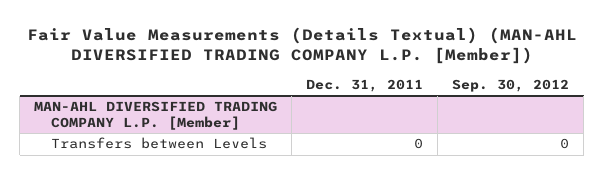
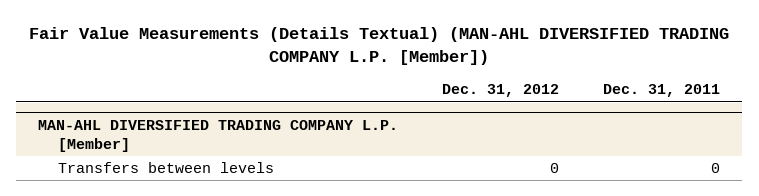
- | Dec. 31, 2011 | Sep. 30, 2012
+ | Dec. 31, 2012 | Dec. 31, 2011
@ MAN-AHL DIVERSIFIED TRADING COMPANY L.P. [Member]
- Transfers between Levels | 0 | 0
+ Transfers between levels | 0 | 0

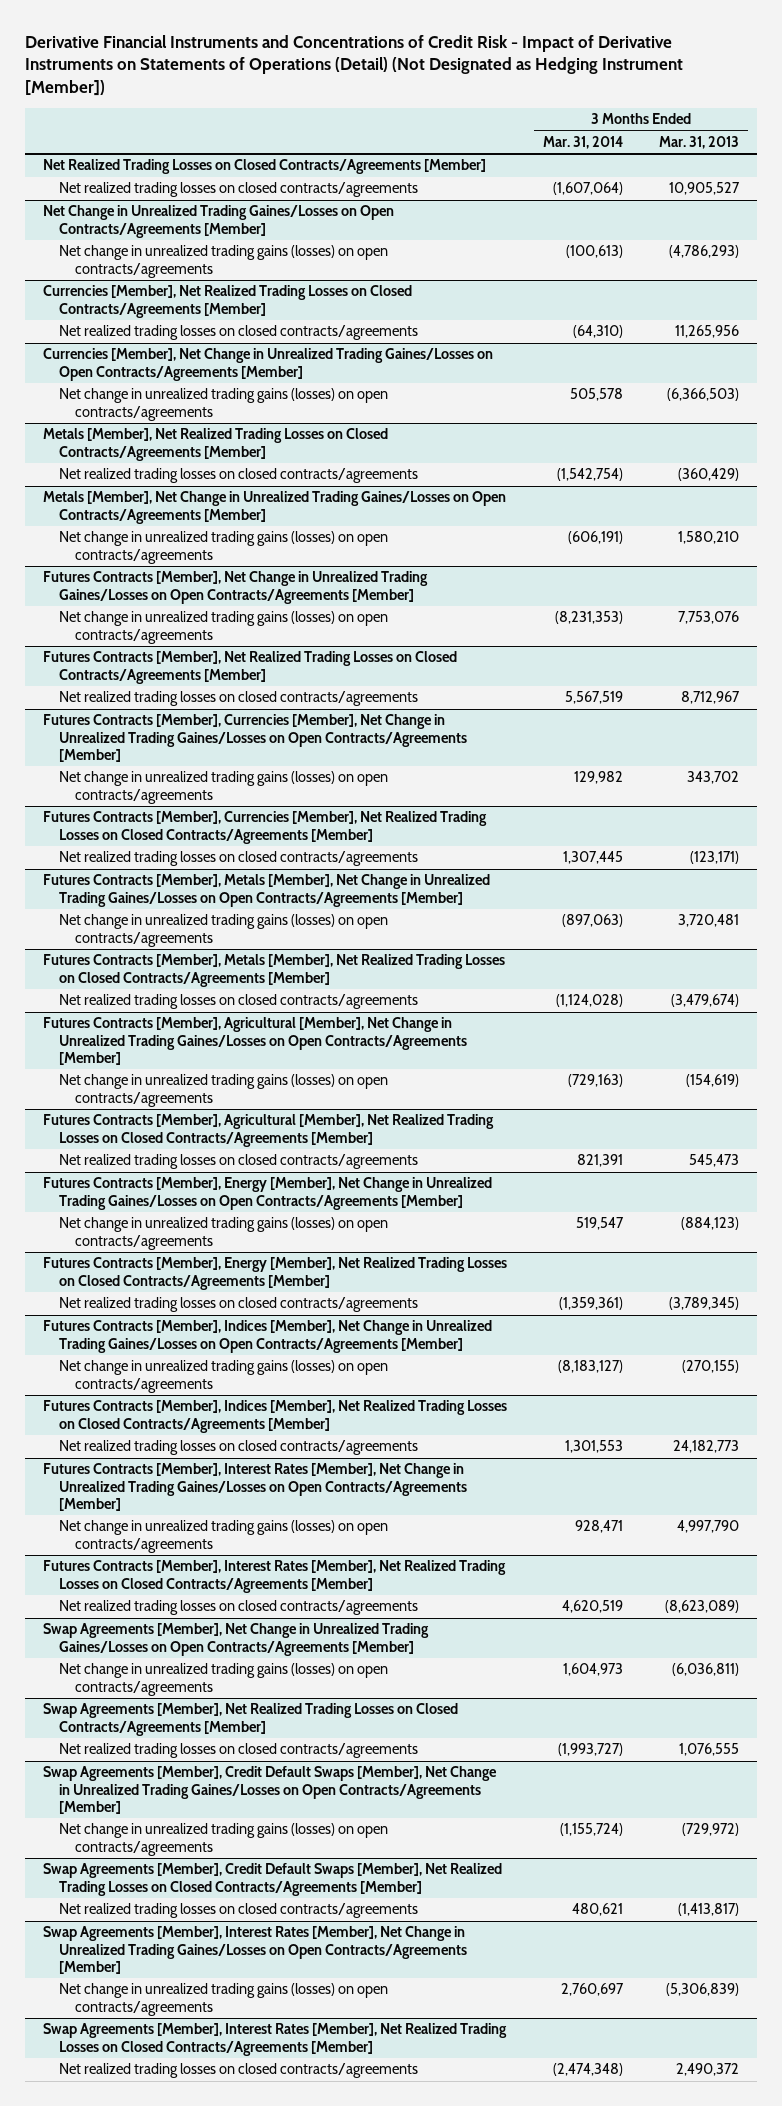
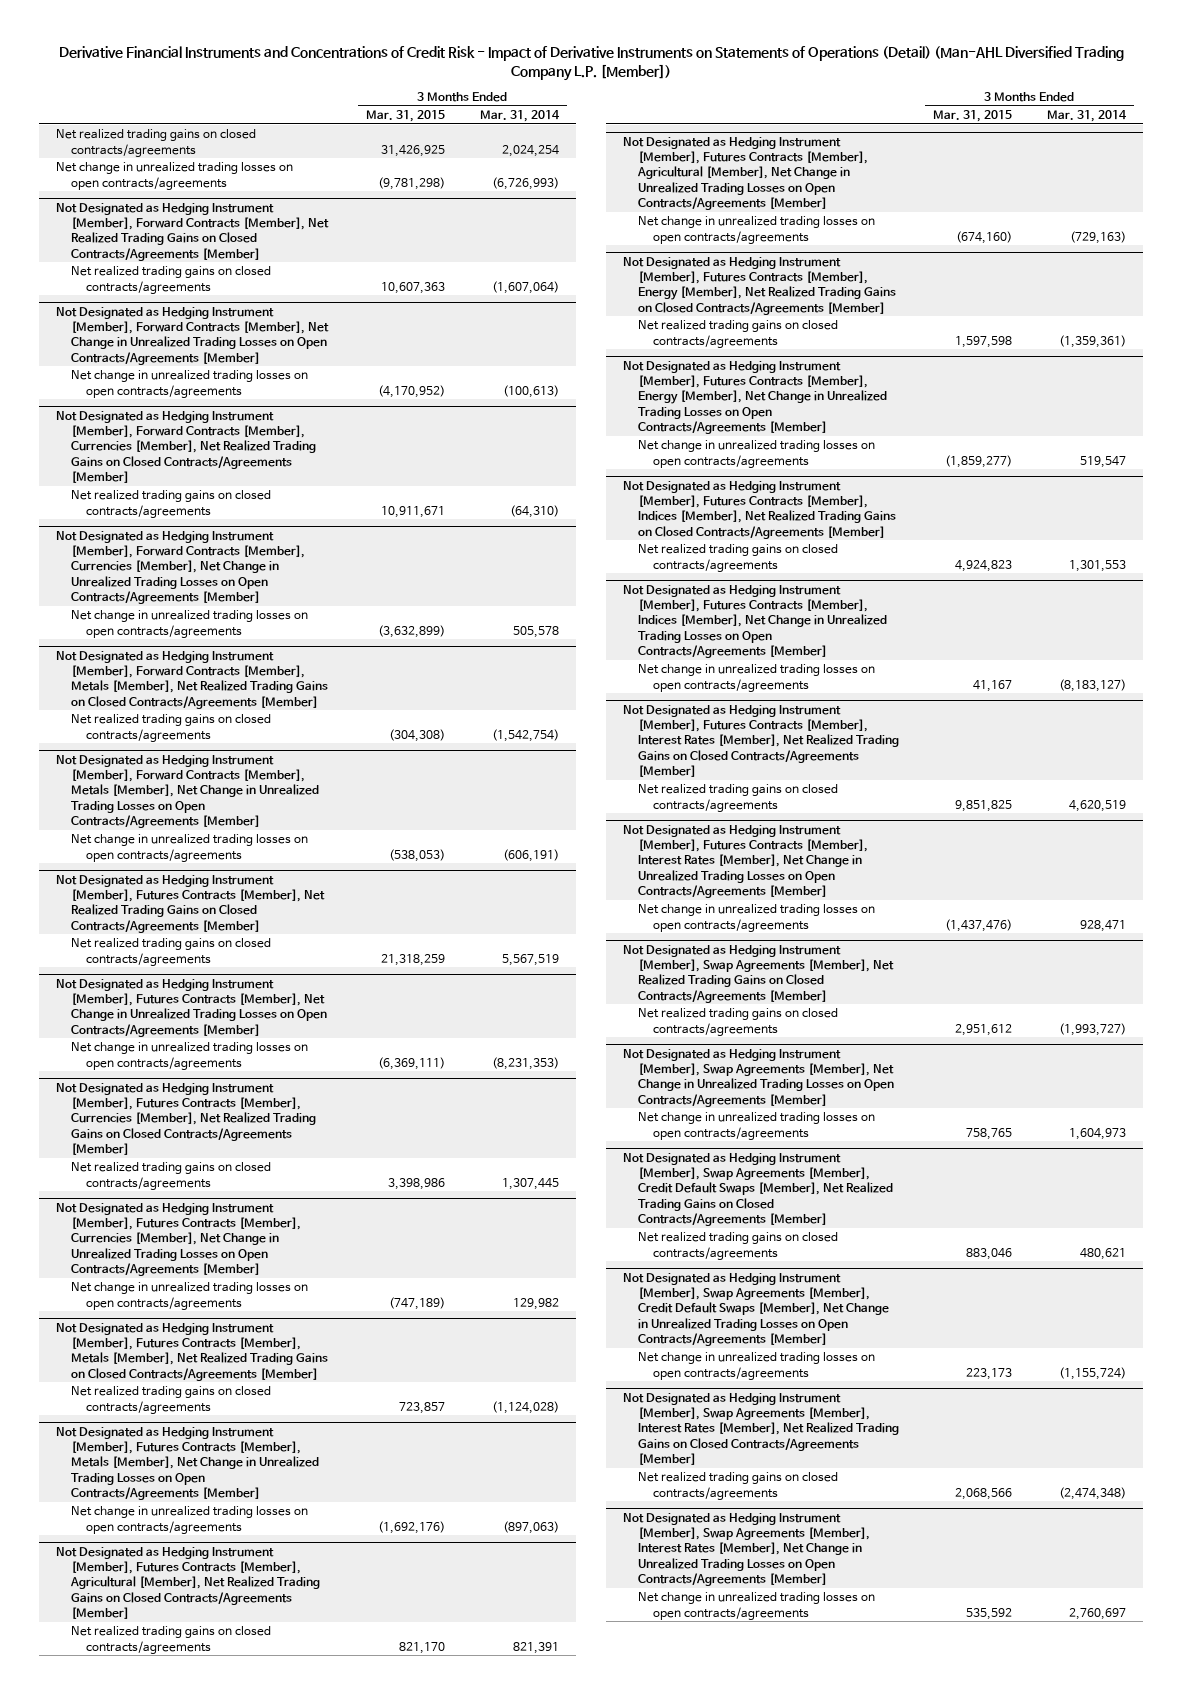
- Derivative Financial Instruments and Concentrations of Credit Risk - Impact of Derivative Instruments on Statements of Operations (Detail) (Not Designated as Hedging Instrument [Member])
+ Derivative Financial Instruments and Concentrations of Credit Risk - Impact of Derivative Instruments on Statements of Operations (Detail) (Man-AHL Diversified Trading Company L.P. [Member])
- | 3 Months Ended Mar. 31, 2014 | 3 Months Ended Mar. 31, 2013
+ | 3 Months Ended Mar. 31, 2015 | 3 Months Ended Mar. 31, 2014
- Net Realized Trading Losses on Closed Contracts/Agreements [Member]
- Net realized trading losses on closed contracts/agreements | (1,607,064) | 10,905,527
- Net Change in Unrealized Trading Gaines/Losses on Open Contracts/Agreements [Member]
- Net change in unrealized trading gains (losses) on open contracts/agreements | (100,613) | (4,786,293)
- Currencies [Member], Net Realized Trading Losses on Closed Contracts/Agreements [Member]
- Net realized trading losses on closed contracts/agreements | (64,310) | 11,265,956
- Currencies [Member], Net Change in Unrealized Trading Gaines/Losses on Open Contracts/Agreements [Member]
- Net change in unrealized trading gains (losses) on open contracts/agreements | 505,578 | (6,366,503)
- Metals [Member], Net Realized Trading Losses on Closed Contracts/Agreements [Member]
- Net realized trading losses on closed contracts/agreements | (1,542,754) | (360,429)
- Metals [Member], Net Change in Unrealized Trading Gaines/Losses on Open Contracts/Agreements [Member]
- Net change in unrealized trading gains (losses) on open contracts/agreements | (606,191) | 1,580,210
- Futures Contracts [Member], Net Change in Unrealized Trading Gaines/Losses on Open Contracts/Agreements [Member]
- Net change in unrealized trading gains (losses) on open contracts/agreements | (8,231,353) | 7,753,076
- Futures Contracts [Member], Net Realized Trading Losses on Closed Contracts/Agreements [Member]
- Net realized trading losses on closed contracts/agreements | 5,567,519 | 8,712,967
- Futures Contracts [Member], Currencies [Member], Net Change in Unrealized Trading Gaines/Losses on Open Contracts/Agreements [Member]
- Net change in unrealized trading gains (losses) on open contracts/agreements | 129,982 | 343,702
- Futures Contracts [Member], Currencies [Member], Net Realized Trading Losses on Closed Contracts/Agreements [Member]
- Net realized trading losses on closed contracts/agreements | 1,307,445 | (123,171)
- Futures Contracts [Member], Metals [Member], Net Change in Unrealized Trading Gaines/Losses on Open Contracts/Agreements [Member]
- Net change in unrealized trading gains (losses) on open contracts/agreements | (897,063) | 3,720,481
- Futures Contracts [Member], Metals [Member], Net Realized Trading Losses on Closed Contracts/Agreements [Member]
- Net realized trading losses on closed contracts/agreements | (1,124,028) | (3,479,674)
- Futures Contracts [Member], Agricultural [Member], Net Change in Unrealized Trading Gaines/Losses on Open Contracts/Agreements [Member]
- Net change in unrealized trading gains (losses) on open contracts/agreements | (729,163) | (154,619)
- Futures Contracts [Member], Agricultural [Member], Net Realized Trading Losses on Closed Contracts/Agreements [Member]
- Net realized trading losses on closed contracts/agreements | 821,391 | 545,473
- Futures Contracts [Member], Energy [Member], Net Change in Unrealized Trading Gaines/Losses on Open Contracts/Agreements [Member]
- Net change in unrealized trading gains (losses) on open contracts/agreements | 519,547 | (884,123)
- Futures Contracts [Member], Energy [Member], Net Realized Trading Losses on Closed Contracts/Agreements [Member]
- Net realized trading losses on closed contracts/agreements | (1,359,361) | (3,789,345)
- Futures Contracts [Member], Indices [Member], Net Change in Unrealized Trading Gaines/Losses on Open Contracts/Agreements [Member]
- Net change in unrealized trading gains (losses) on open contracts/agreements | (8,183,127) | (270,155)
- Futures Contracts [Member], Indices [Member], Net Realized Trading Losses on Closed Contracts/Agreements [Member]
- Net realized trading losses on closed contracts/agreements | 1,301,553 | 24,182,773
- Futures Contracts [Member], Interest Rates [Member], Net Change in Unrealized Trading Gaines/Losses on Open Contracts/Agreements [Member]
- Net change in unrealized trading gains (losses) on open contracts/agreements | 928,471 | 4,997,790
- Futures Contracts [Member], Interest Rates [Member], Net Realized Trading Losses on Closed Contracts/Agreements [Member]
- Net realized trading losses on closed contracts/agreements | 4,620,519 | (8,623,089)
- Swap Agreements [Member], Net Change in Unrealized Trading Gaines/Losses on Open Contracts/Agreements [Member]
- Net change in unrealized trading gains (losses) on open contracts/agreements | 1,604,973 | (6,036,811)
- Swap Agreements [Member], Net Realized Trading Losses on Closed Contracts/Agreements [Member]
- Net realized trading losses on closed contracts/agreements | (1,993,727) | 1,076,555
- Swap Agreements [Member], Credit Default Swaps [Member], Net Change in Unrealized Trading Gaines/Losses on Open Contracts/Agreements [Member]
- Net change in unrealized trading gains (losses) on open contracts/agreements | (1,155,724) | (729,972)
- Swap Agreements [Member], Credit Default Swaps [Member], Net Realized Trading Losses on Closed Contracts/Agreements [Member]
- Net realized trading losses on closed contracts/agreements | 480,621 | (1,413,817)
- Swap Agreements [Member], Interest Rates [Member], Net Change in Unrealized Trading Gaines/Losses on Open Contracts/Agreements [Member]
- Net change in unrealized trading gains (losses) on open contracts/agreements | 2,760,697 | (5,306,839)
- Swap Agreements [Member], Interest Rates [Member], Net Realized Trading Losses on Closed Contracts/Agreements [Member]
- Net realized trading losses on closed contracts/agreements | (2,474,348) | 2,490,372
+ Net realized trading gains on closed contracts/agreements | 31,426,925 | 2,024,254
+ Net change in unrealized trading losses on open contracts/agreements | (9,781,298) | (6,726,993)
+ Not Designated as Hedging Instrument [Member], Forward Contracts [Member], Net Realized Trading Gains on Closed Contracts/Agreements [Member]
+ Net realized trading gains on closed contracts/agreements | 10,607,363 | (1,607,064)
+ Not Designated as Hedging Instrument [Member], Forward Contracts [Member], Net Change in Unrealized Trading Losses on Open Contracts/Agreements [Member]
+ Net change in unrealized trading losses on open contracts/agreements | (4,170,952) | (100,613)
+ Not Designated as Hedging Instrument [Member], Forward Contracts [Member], Currencies [Member], Net Realized Trading Gains on Closed Contracts/Agreements [Member]
+ Net realized trading gains on closed contracts/agreements | 10,911,671 | (64,310)
+ Not Designated as Hedging Instrument [Member], Forward Contracts [Member], Currencies [Member], Net Change in Unrealized Trading Losses on Open Contracts/Agreements [Member]
+ Net change in unrealized trading losses on open contracts/agreements | (3,632,899) | 505,578
+ Not Designated as Hedging Instrument [Member], Forward Contracts [Member], Metals [Member], Net Realized Trading Gains on Closed Contracts/Agreements [Member]
+ Net realized trading gains on closed contracts/agreements | (304,308) | (1,542,754)
+ Not Designated as Hedging Instrument [Member], Forward Contracts [Member], Metals [Member], Net Change in Unrealized Trading Losses on Open Contracts/Agreements [Member]
+ Net change in unrealized trading losses on open contracts/agreements | (538,053) | (606,191)
+ Not Designated as Hedging Instrument [Member], Futures Contracts [Member], Net Realized Trading Gains on Closed Contracts/Agreements [Member]
+ Net realized trading gains on closed contracts/agreements | 21,318,259 | 5,567,519
+ Not Designated as Hedging Instrument [Member], Futures Contracts [Member], Net Change in Unrealized Trading Losses on Open Contracts/Agreements [Member]
+ Net change in unrealized trading losses on open contracts/agreements | (6,369,111) | (8,231,353)
+ Not Designated as Hedging Instrument [Member], Futures Contracts [Member], Currencies [Member], Net Realized Trading Gains on Closed Contracts/Agreements [Member]
+ Net realized trading gains on closed contracts/agreements | 3,398,986 | 1,307,445
+ Not Designated as Hedging Instrument [Member], Futures Contracts [Member], Currencies [Member], Net Change in Unrealized Trading Losses on Open Contracts/Agreements [Member]
+ Net change in unrealized trading losses on open contracts/agreements | (747,189) | 129,982
+ Not Designated as Hedging Instrument [Member], Futures Contracts [Member], Metals [Member], Net Realized Trading Gains on Closed Contracts/Agreements [Member]
+ Net realized trading gains on closed contracts/agreements | 723,857 | (1,124,028)
+ Not Designated as Hedging Instrument [Member], Futures Contracts [Member], Metals [Member], Net Change in Unrealized Trading Losses on Open Contracts/Agreements [Member]
+ Net change in unrealized trading losses on open contracts/agreements | (1,692,176) | (897,063)
+ Not Designated as Hedging Instrument [Member], Futures Contracts [Member], Agricultural [Member], Net Realized Trading Gains on Closed Contracts/Agreements [Member]
+ Net realized trading gains on closed contracts/agreements | 821,170 | 821,391
+ Not Designated as Hedging Instrument [Member], Futures Contracts [Member], Agricultural [Member], Net Change in Unrealized Trading Losses on Open Contracts/Agreements [Member]
+ Net change in unrealized trading losses on open contracts/agreements | (674,160) | (729,163)
+ Not Designated as Hedging Instrument [Member], Futures Contracts [Member], Energy [Member], Net Realized Trading Gains on Closed Contracts/Agreements [Member]
+ Net realized trading gains on closed contracts/agreements | 1,597,598 | (1,359,361)
+ Not Designated as Hedging Instrument [Member], Futures Contracts [Member], Energy [Member], Net Change in Unrealized Trading Losses on Open Contracts/Agreements [Member]
+ Net change in unrealized trading losses on open contracts/agreements | (1,859,277) | 519,547
+ Not Designated as Hedging Instrument [Member], Futures Contracts [Member], Indices [Member], Net Realized Trading Gains on Closed Contracts/Agreements [Member]
+ Net realized trading gains on closed contracts/agreements | 4,924,823 | 1,301,553
+ Not Designated as Hedging Instrument [Member], Futures Contracts [Member], Indices [Member], Net Change in Unrealized Trading Losses on Open Contracts/Agreements [Member]
+ Net change in unrealized trading losses on open contracts/agreements | 41,167 | (8,183,127)
+ Not Designated as Hedging Instrument [Member], Futures Contracts [Member], Interest Rates [Member], Net Realized Trading Gains on Closed Contracts/Agreements [Member]
+ Net realized trading gains on closed contracts/agreements | 9,851,825 | 4,620,519
+ Not Designated as Hedging Instrument [Member], Futures Contracts [Member], Interest Rates [Member], Net Change in Unrealized Trading Losses on Open Contracts/Agreements [Member]
+ Net change in unrealized trading losses on open contracts/agreements | (1,437,476) | 928,471
+ Not Designated as Hedging Instrument [Member], Swap Agreements [Member], Net Realized Trading Gains on Closed Contracts/Agreements [Member]
+ Net realized trading gains on closed contracts/agreements | 2,951,612 | (1,993,727)
+ Not Designated as Hedging Instrument [Member], Swap Agreements [Member], Net Change in Unrealized Trading Losses on Open Contracts/Agreements [Member]
+ Net change in unrealized trading losses on open contracts/agreements | 758,765 | 1,604,973
+ Not Designated as Hedging Instrument [Member], Swap Agreements [Member], Credit Default Swaps [Member], Net Realized Trading Gains on Closed Contracts/Agreements [Member]
+ Net realized trading gains on closed contracts/agreements | 883,046 | 480,621
+ Not Designated as Hedging Instrument [Member], Swap Agreements [Member], Credit Default Swaps [Member], Net Change in Unrealized Trading Losses on Open Contracts/Agreements [Member]
+ Net change in unrealized trading losses on open contracts/agreements | 223,173 | (1,155,724)
+ Not Designated as Hedging Instrument [Member], Swap Agreements [Member], Interest Rates [Member], Net Realized Trading Gains on Closed Contracts/Agreements [Member]
+ Net realized trading gains on closed contracts/agreements | 2,068,566 | (2,474,348)
+ Not Designated as Hedging Instrument [Member], Swap Agreements [Member], Interest Rates [Member], Net Change in Unrealized Trading Losses on Open Contracts/Agreements [Member]
+ Net change in unrealized trading losses on open contracts/agreements | 535,592 | 2,760,697

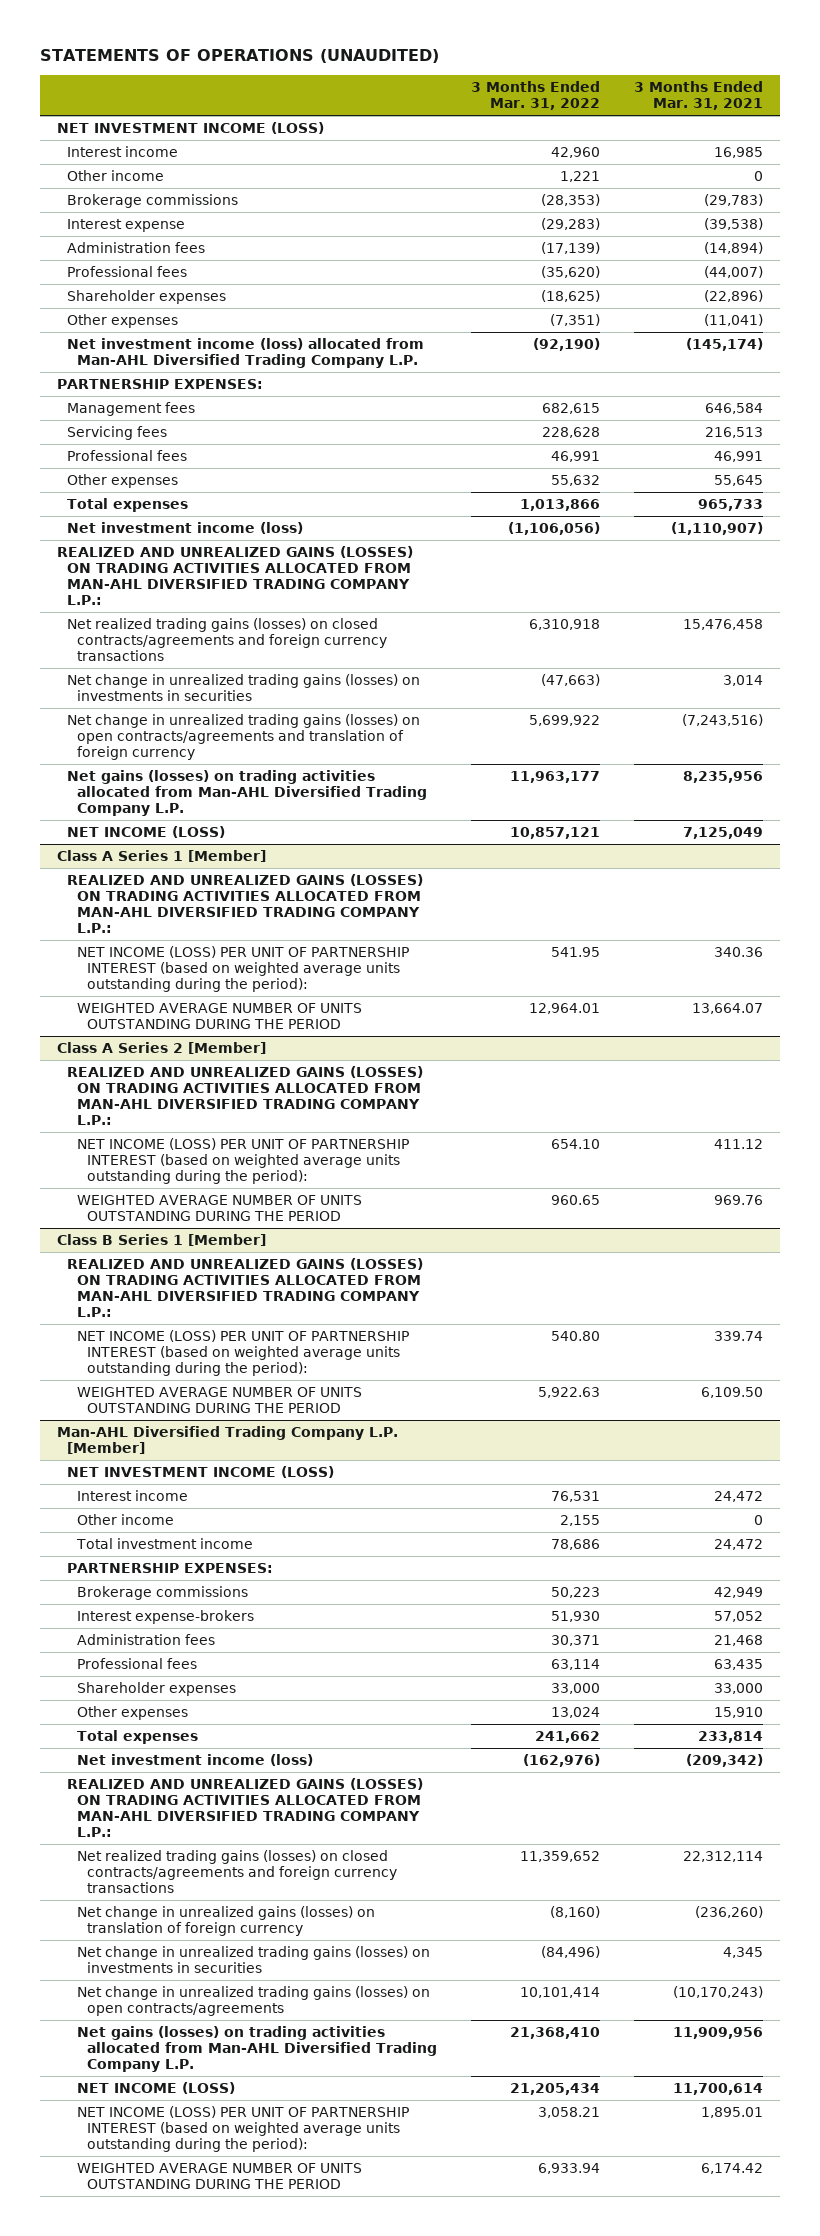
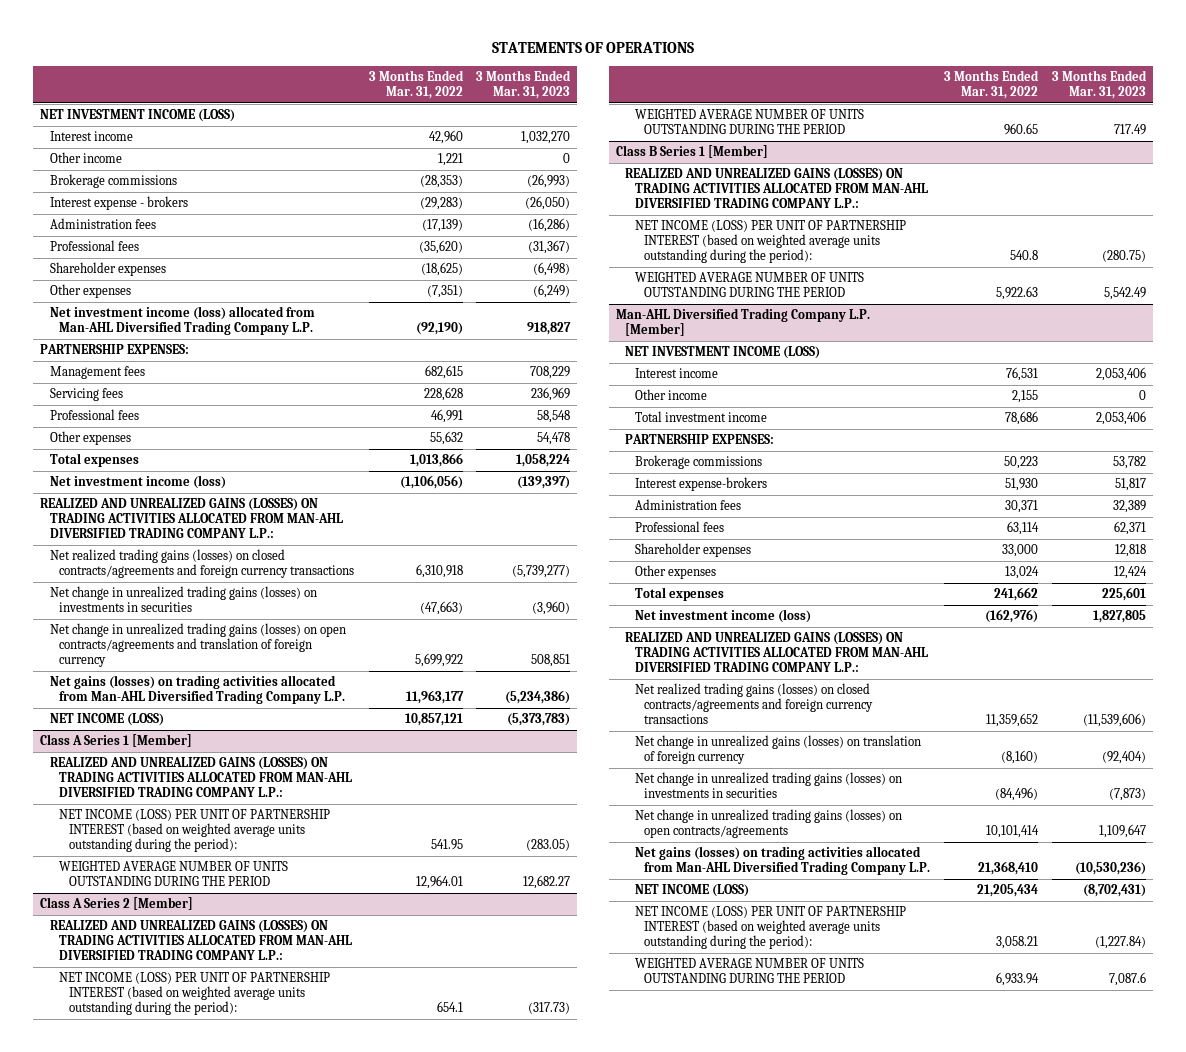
- STATEMENTS OF OPERATIONS (UNAUDITED)
+ STATEMENTS OF OPERATIONS
- | 3 Months Ended Mar. 31, 2022 | 3 Months Ended Mar. 31, 2021
+ | 3 Months Ended Mar. 31, 2022 | 3 Months Ended Mar. 31, 2023
- Interest expense | (29,283) | (39,538)
+ Interest expense - brokers | (29,283) | (26,050)
@ Class A Series 2 [Member]
- NET INCOME (LOSS) PER UNIT OF PARTNERSHIP INTEREST (based on weighted average units outstanding during the period): | 654.10 | 411.12
+ NET INCOME (LOSS) PER UNIT OF PARTNERSHIP INTEREST (based on weighted average units outstanding during the period): | 654.1 | (317.73)
@ Class B Series 1 [Member]
- NET INCOME (LOSS) PER UNIT OF PARTNERSHIP INTEREST (based on weighted average units outstanding during the period): | 540.80 | 339.74
+ NET INCOME (LOSS) PER UNIT OF PARTNERSHIP INTEREST (based on weighted average units outstanding during the period): | 540.8 | (280.75)

